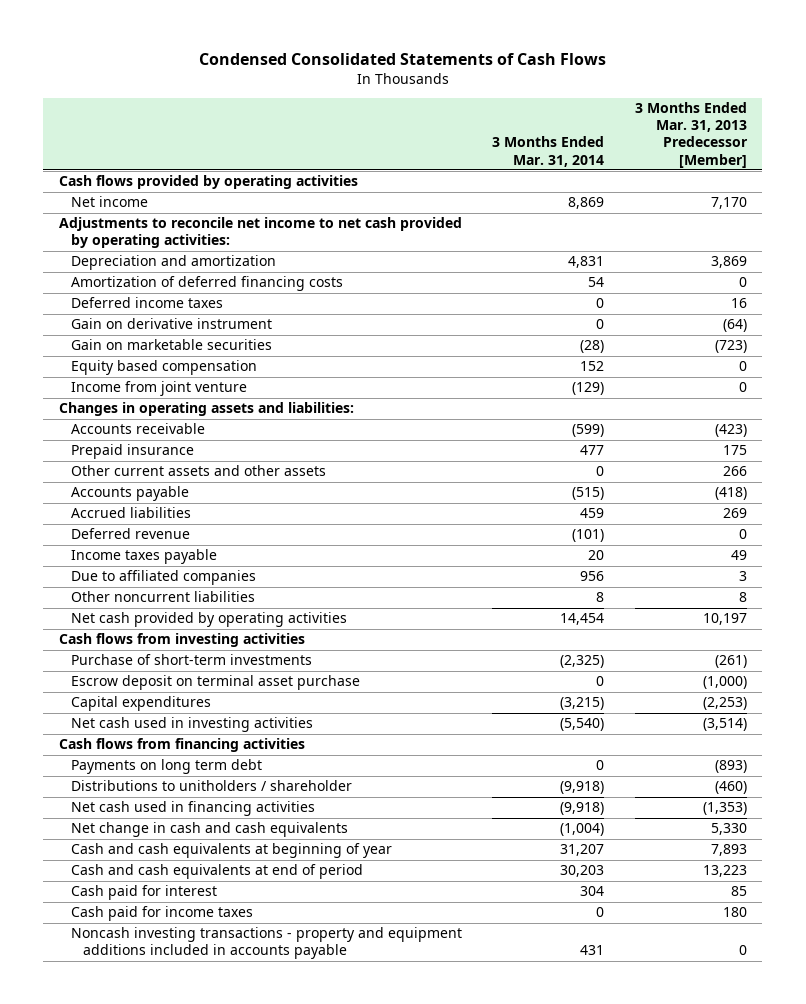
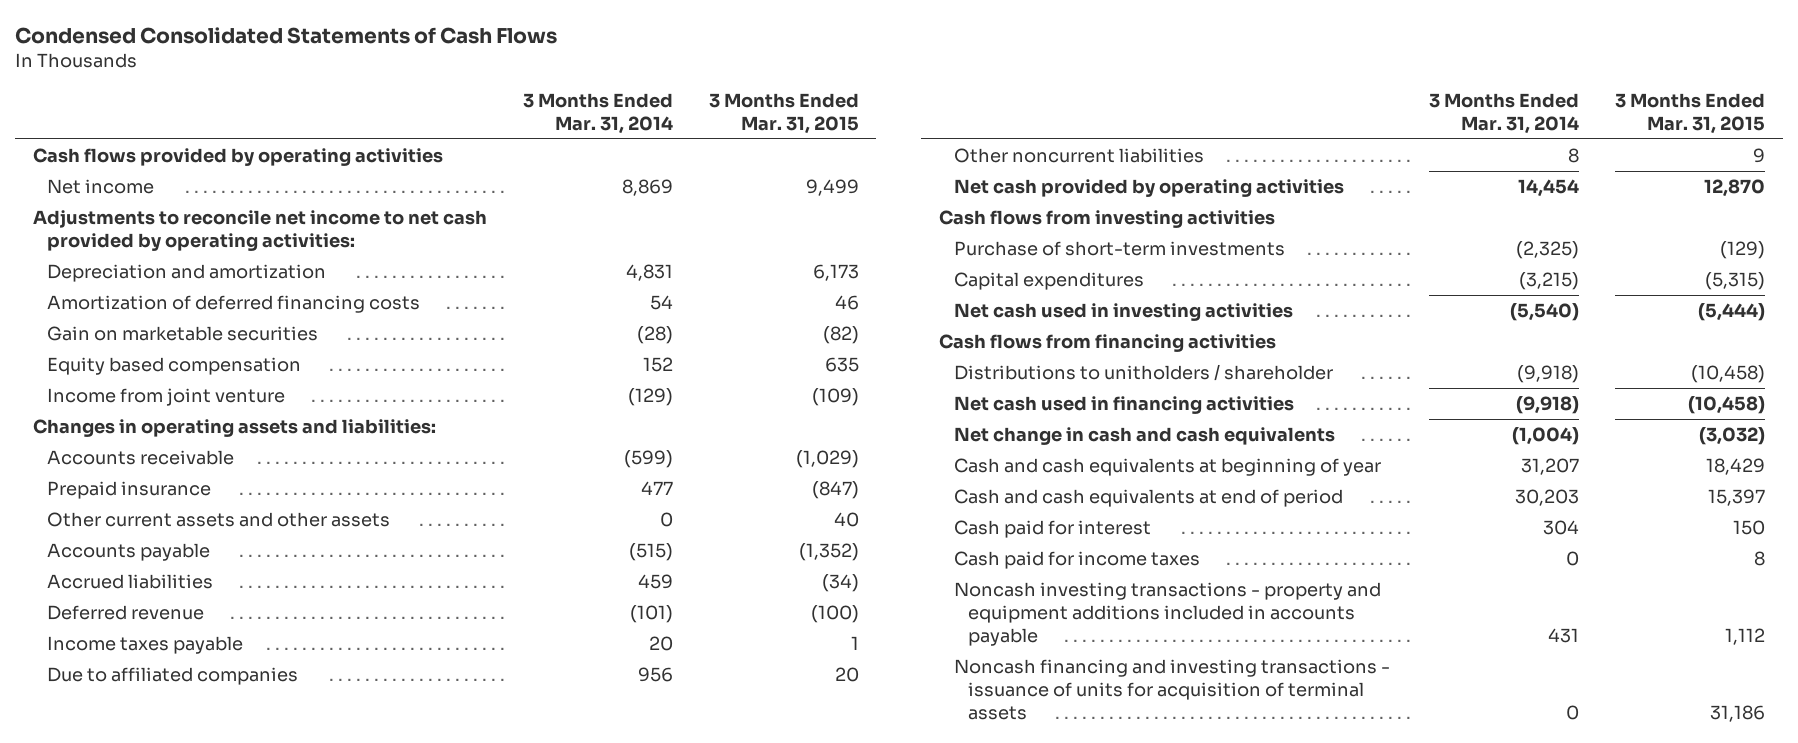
- | 3 Months Ended Mar. 31, 2014 | 3 Months Ended Mar. 31, 2013 Predecessor [Member]
+ | 3 Months Ended Mar. 31, 2014 | 3 Months Ended Mar. 31, 2015
- Deferred income taxes | 0 | 16
- Gain on derivative instrument | 0 | (64)
- Escrow deposit on terminal asset purchase | 0 | (1,000)
- Payments on long term debt | 0 | (893)
+ Noncash financing and investing transactions - issuance of units for acquisition of terminal assets | 0 | 31,186

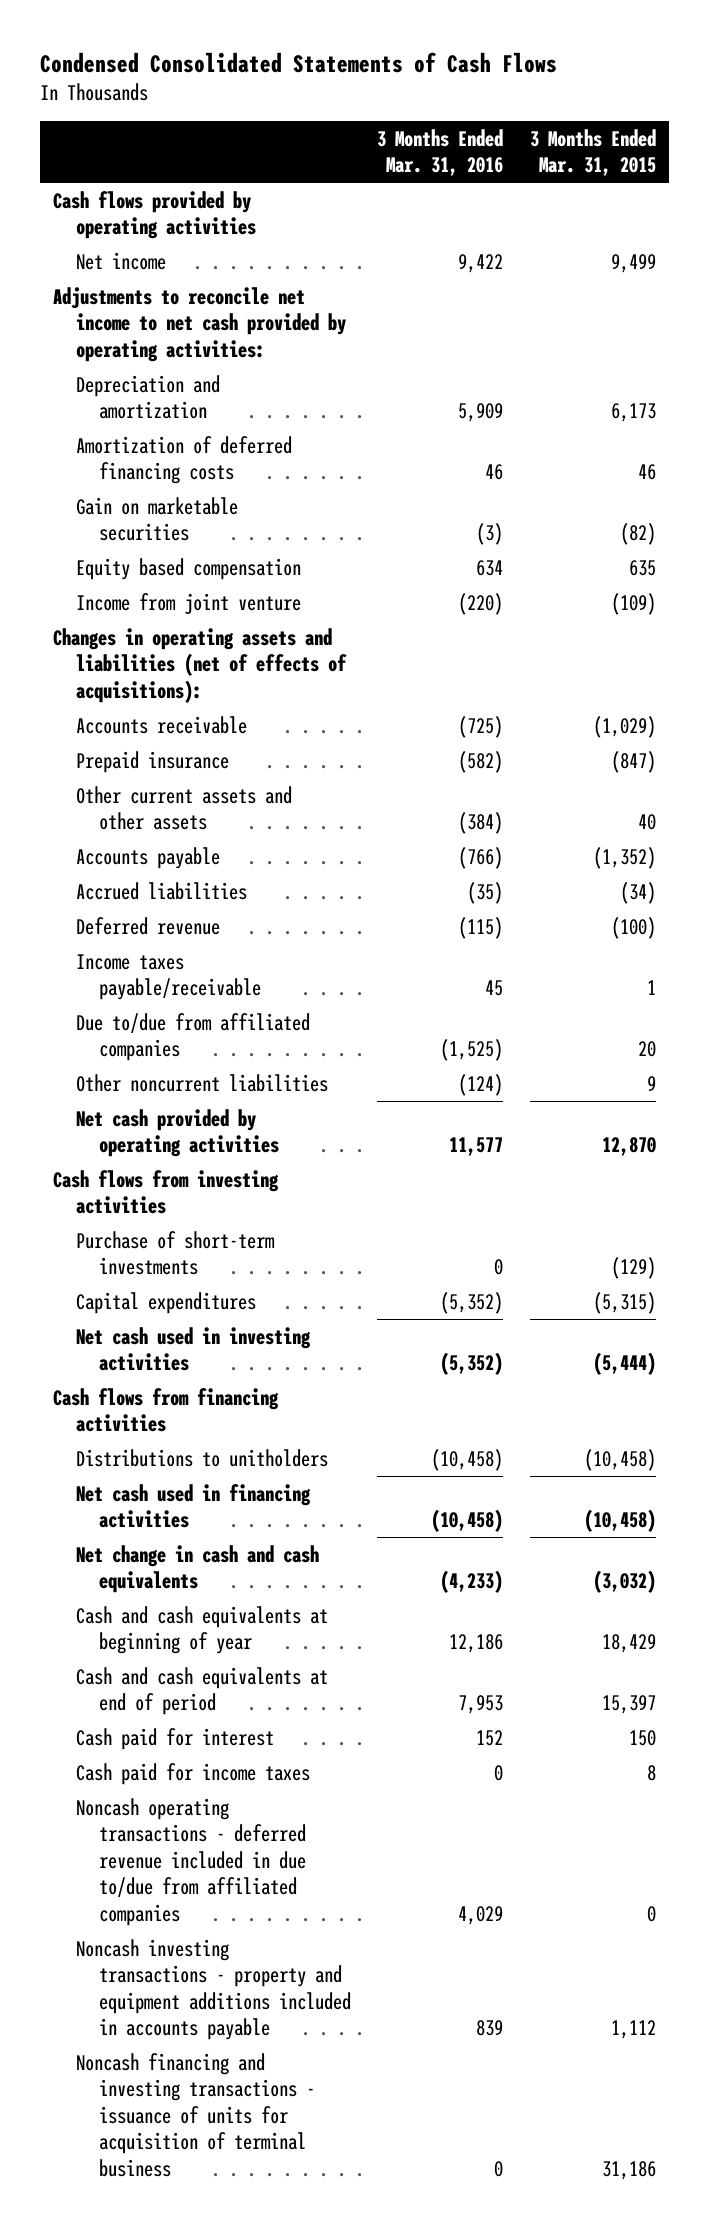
- | 3 Months Ended Mar. 31, 2014 | 3 Months Ended Mar. 31, 2015
+ | 3 Months Ended Mar. 31, 2016 | 3 Months Ended Mar. 31, 2015
- Changes in operating assets and liabilities:
+ Changes in operating assets and liabilities (net of effects of acquisitions):
- Income taxes payable | 20 | 1
- Due to affiliated companies | 956 | 20
+ Income taxes payable/receivable | 45 | 1
+ Due to/due from affiliated companies | (1,525) | 20
- Distributions to unitholders / shareholder | (9,918) | (10,458)
+ Distributions to unitholders | (10,458) | (10,458)
+ Noncash operating transactions - deferred revenue included in due to/due from affiliated companies | 4,029 | 0
- Noncash financing and investing transactions - issuance of units for acquisition of terminal assets | 0 | 31,186
+ Noncash financing and investing transactions - issuance of units for acquisition of terminal business | 0 | 31,186

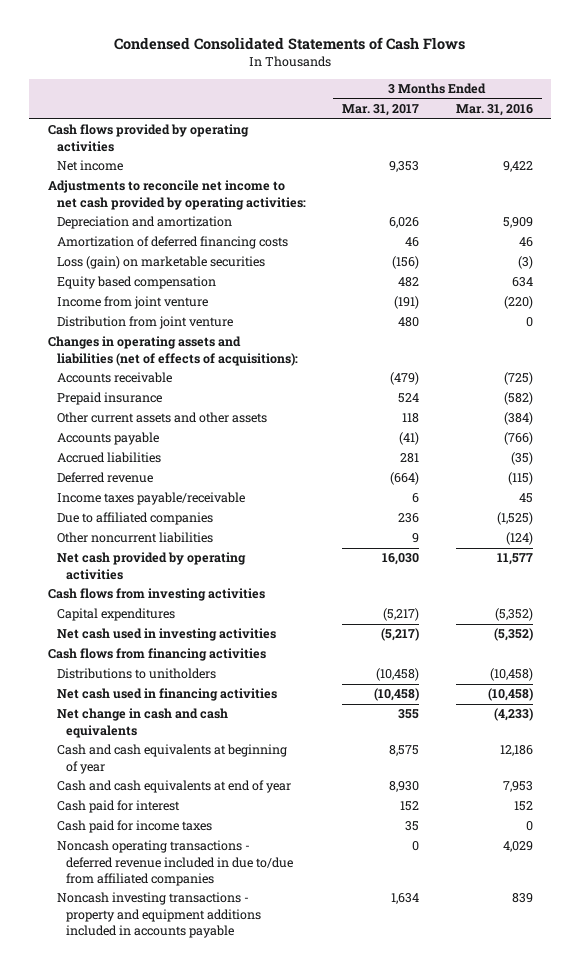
- | 3 Months Ended Mar. 31, 2016 | 3 Months Ended Mar. 31, 2015
+ | 3 Months Ended Mar. 31, 2017 | 3 Months Ended Mar. 31, 2016
- Gain on marketable securities | (3) | (82)
+ Loss (gain) on marketable securities | (156) | (3)
+ Distribution from joint venture | 480 | 0
- Due to/due from affiliated companies | (1,525) | 20
+ Due to affiliated companies | 236 | (1,525)
- Purchase of short-term investments | 0 | (129)
- Cash and cash equivalents at end of period | 7,953 | 15,397
+ Cash and cash equivalents at end of year | 8,930 | 7,953
- Noncash financing and investing transactions - issuance of units for acquisition of terminal business | 0 | 31,186

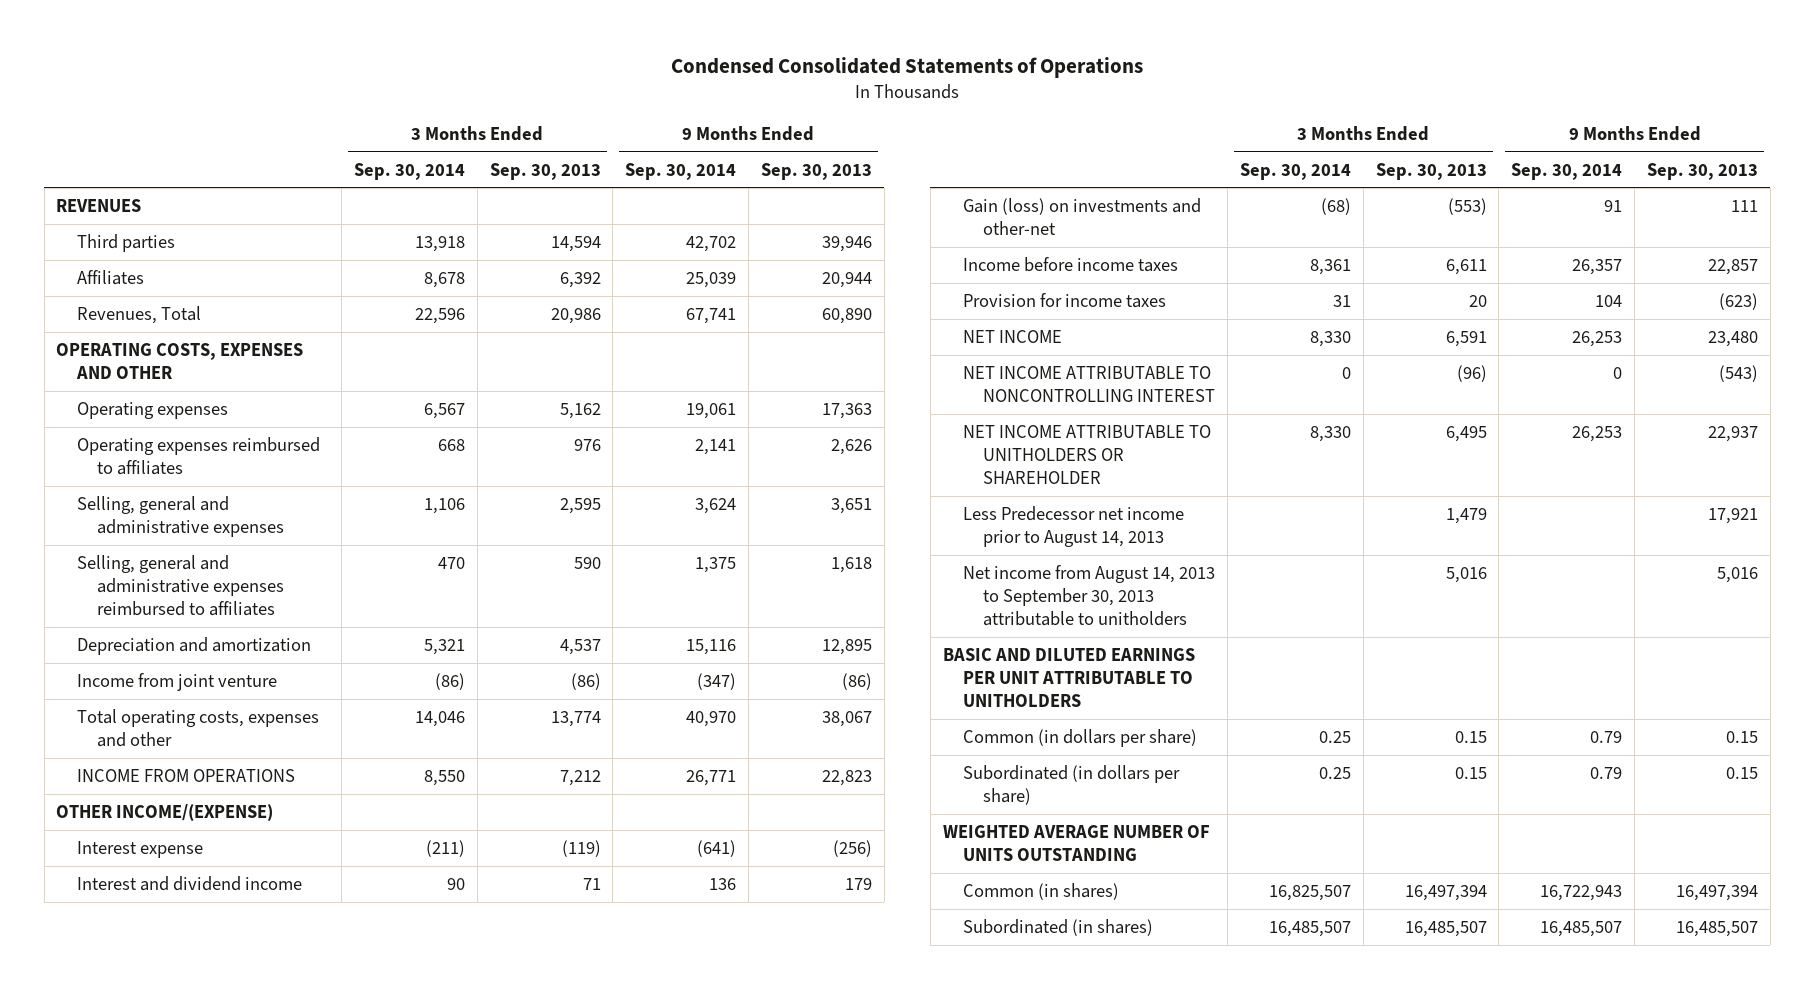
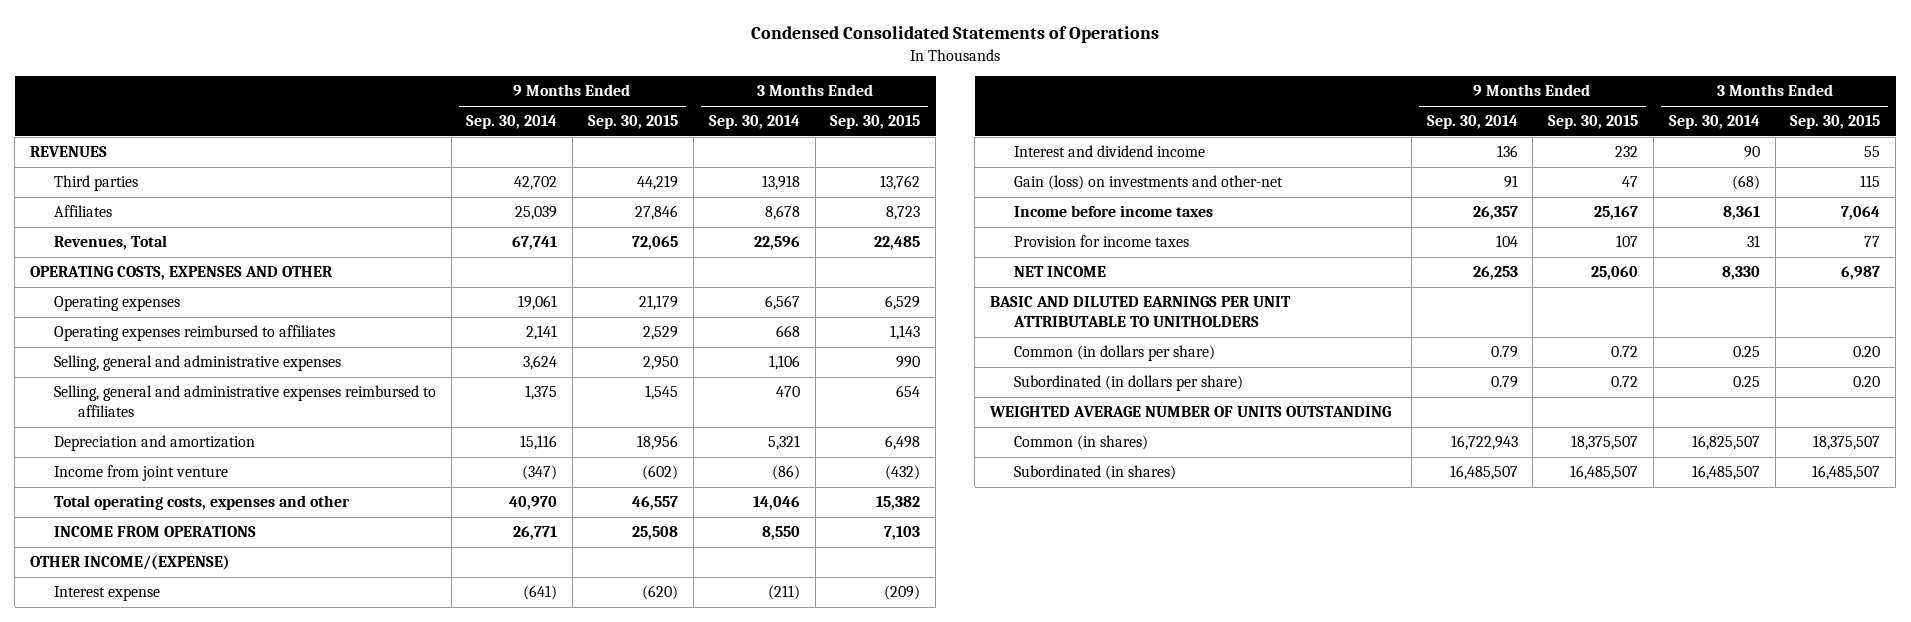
- | 3 Months Ended Sep. 30, 2014 | 3 Months Ended Sep. 30, 2013 | 9 Months Ended Sep. 30, 2014 | 9 Months Ended Sep. 30, 2013
+ | 9 Months Ended Sep. 30, 2014 | 9 Months Ended Sep. 30, 2015 | 3 Months Ended Sep. 30, 2014 | 3 Months Ended Sep. 30, 2015
- NET INCOME ATTRIBUTABLE TO NONCONTROLLING INTEREST | 0 | (96) | 0 | (543)
- NET INCOME ATTRIBUTABLE TO UNITHOLDERS OR SHAREHOLDER | 8,330 | 6,495 | 26,253 | 22,937
- Less Predecessor net income prior to August 14, 2013 | | 1,479 | | 17,921
- Net income from August 14, 2013 to September 30, 2013 attributable to unitholders | | 5,016 | | 5,016

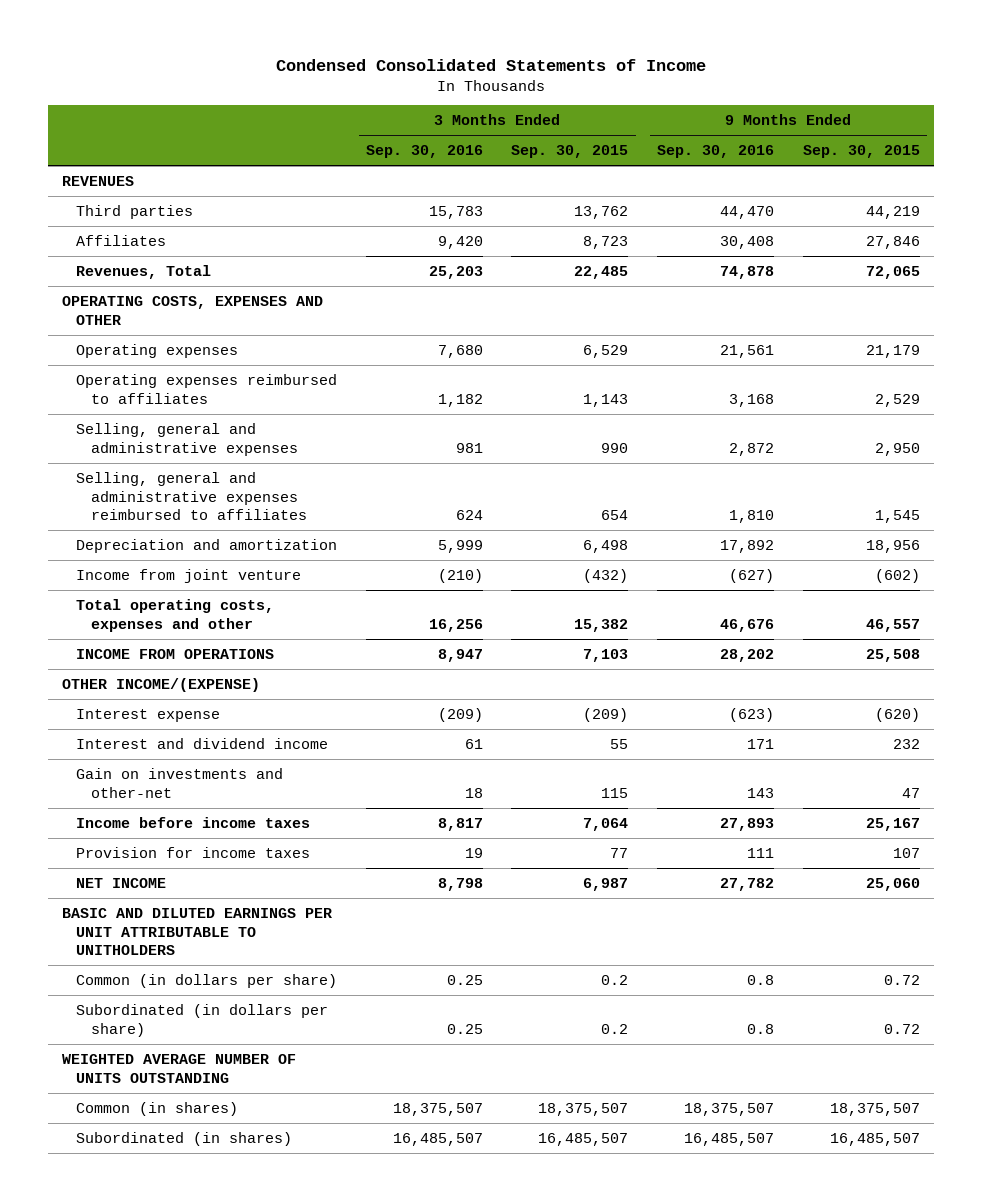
- Condensed Consolidated Statements of Operations
+ Condensed Consolidated Statements of Income
- | 9 Months Ended Sep. 30, 2014 | 9 Months Ended Sep. 30, 2015 | 3 Months Ended Sep. 30, 2014 | 3 Months Ended Sep. 30, 2015
+ | 3 Months Ended Sep. 30, 2016 | 3 Months Ended Sep. 30, 2015 | 9 Months Ended Sep. 30, 2016 | 9 Months Ended Sep. 30, 2015
- Gain (loss) on investments and other-net | 91 | 47 | (68) | 115
+ Gain on investments and other-net | 18 | 115 | 143 | 47
- Common (in dollars per share) | 0.79 | 0.72 | 0.25 | 0.20
- Subordinated (in dollars per share) | 0.79 | 0.72 | 0.25 | 0.20
+ Common (in dollars per share) | 0.25 | 0.2 | 0.8 | 0.72
+ Subordinated (in dollars per share) | 0.25 | 0.2 | 0.8 | 0.72

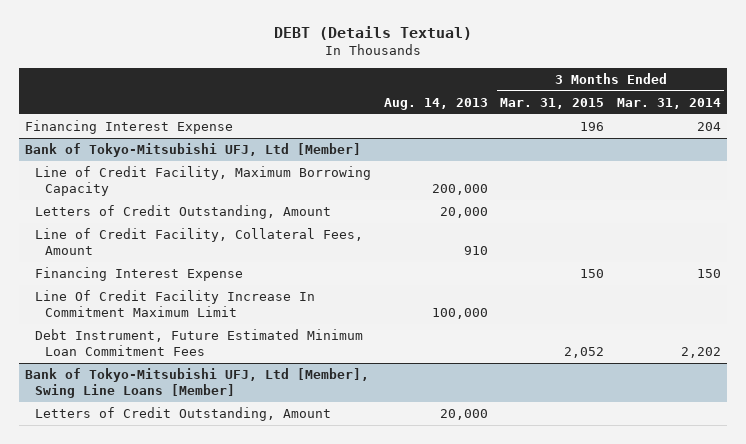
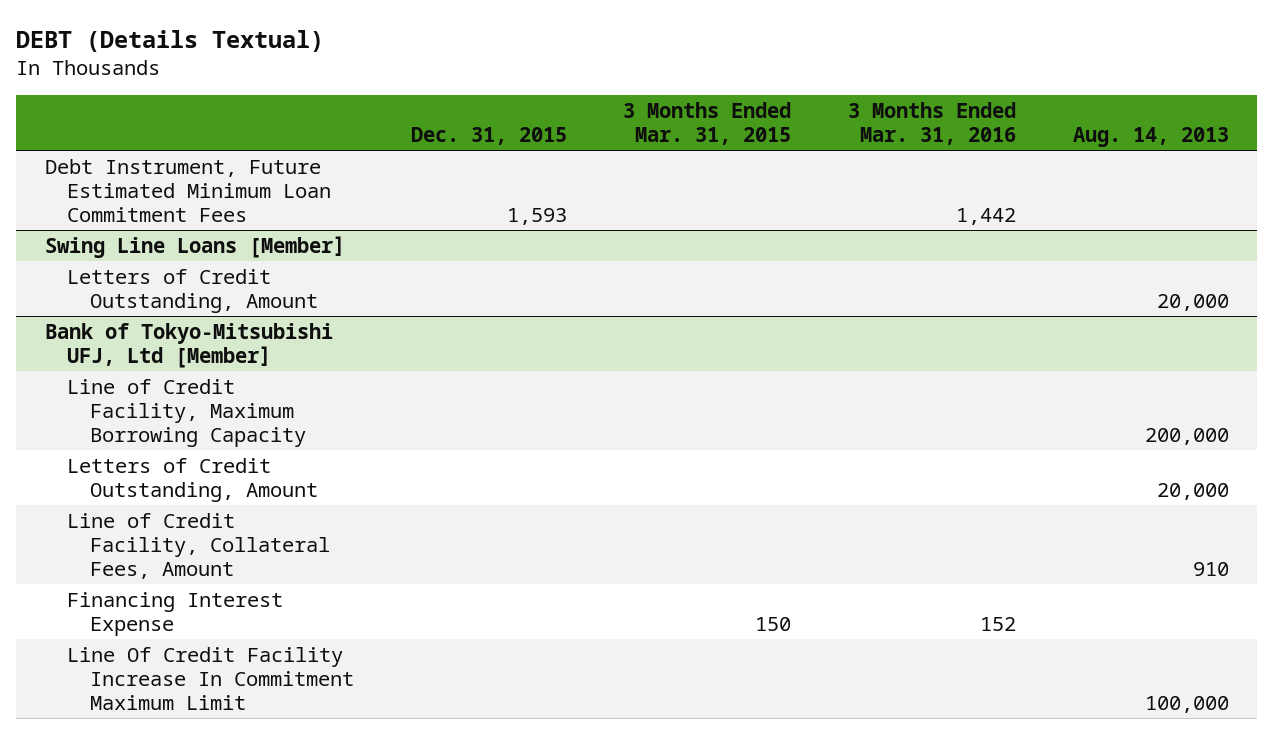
- | Aug. 14, 2013 | 3 Months Ended Mar. 31, 2015 | 3 Months Ended Mar. 31, 2014
+ | Dec. 31, 2015 | 3 Months Ended Mar. 31, 2015 | 3 Months Ended Mar. 31, 2016 | Aug. 14, 2013
- Financing Interest Expense | | 196 | 204
+ Debt Instrument, Future Estimated Minimum Loan Commitment Fees | 1,593 | | 1,442 |
+ Swing Line Loans [Member]
+ Letters of Credit Outstanding, Amount | | | | 20,000
@ Bank of Tokyo-Mitsubishi UFJ, Ltd [Member]
- Debt Instrument, Future Estimated Minimum Loan Commitment Fees | | 2,052 | 2,202
- Bank of Tokyo-Mitsubishi UFJ, Ltd [Member], Swing Line Loans [Member]
- Letters of Credit Outstanding, Amount | 20,000 | |

